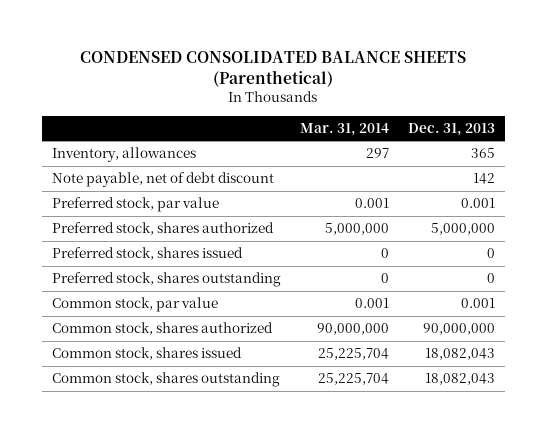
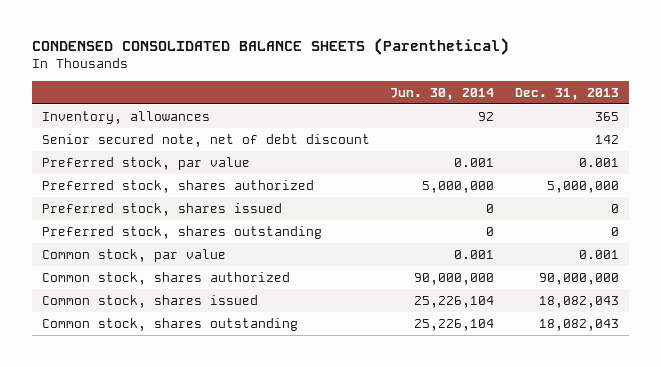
- | Mar. 31, 2014 | Dec. 31, 2013
+ | Jun. 30, 2014 | Dec. 31, 2013
- Note payable, net of debt discount | | 142
+ Senior secured note, net of debt discount | | 142

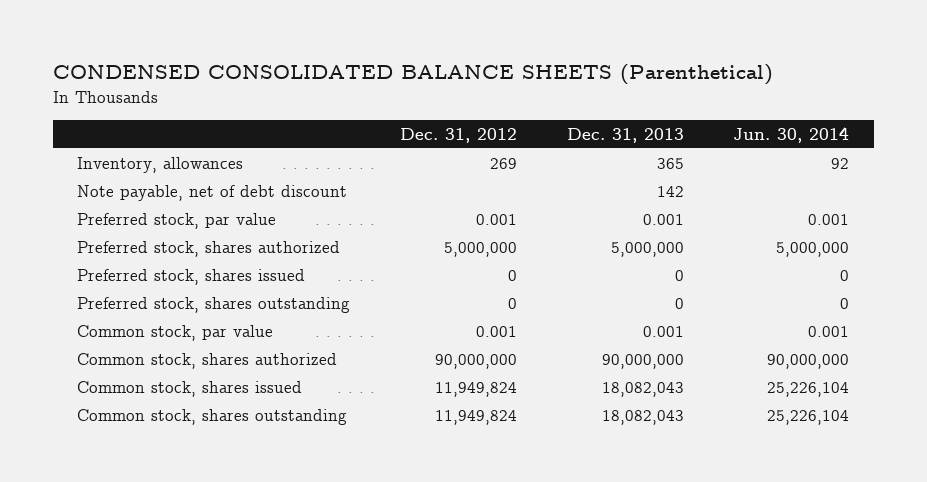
- | Jun. 30, 2014 | Dec. 31, 2013
+ | Dec. 31, 2012 | Dec. 31, 2013 | Jun. 30, 2014
- Senior secured note, net of debt discount | | 142
+ Note payable, net of debt discount | | 142 |

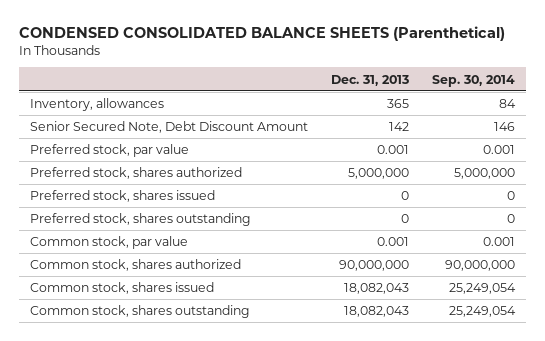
- | Dec. 31, 2012 | Dec. 31, 2013 | Jun. 30, 2014
+ | Dec. 31, 2013 | Sep. 30, 2014
- Note payable, net of debt discount | | 142 |
+ Senior Secured Note, Debt Discount Amount | 142 | 146

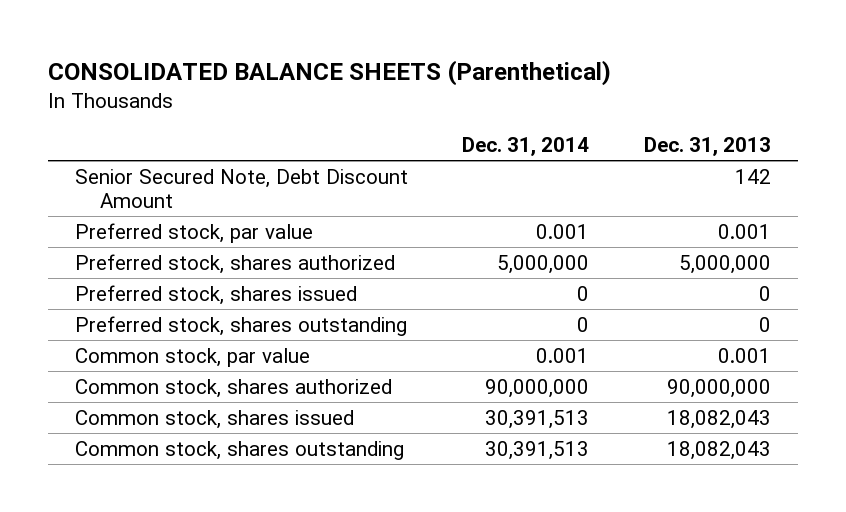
- CONDENSED CONSOLIDATED BALANCE SHEETS (Parenthetical)
+ CONSOLIDATED BALANCE SHEETS (Parenthetical)
- | Dec. 31, 2013 | Sep. 30, 2014
+ | Dec. 31, 2014 | Dec. 31, 2013
- Inventory, allowances | 365 | 84

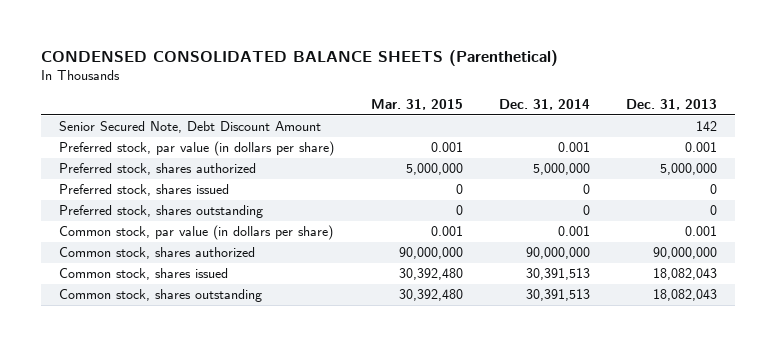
- CONSOLIDATED BALANCE SHEETS (Parenthetical)
+ CONDENSED CONSOLIDATED BALANCE SHEETS (Parenthetical)
- | Dec. 31, 2014 | Dec. 31, 2013
+ | Mar. 31, 2015 | Dec. 31, 2014 | Dec. 31, 2013
- Preferred stock, par value | 0.001 | 0.001
+ Preferred stock, par value (in dollars per share) | 0.001 | 0.001 | 0.001
- Common stock, par value | 0.001 | 0.001
+ Common stock, par value (in dollars per share) | 0.001 | 0.001 | 0.001

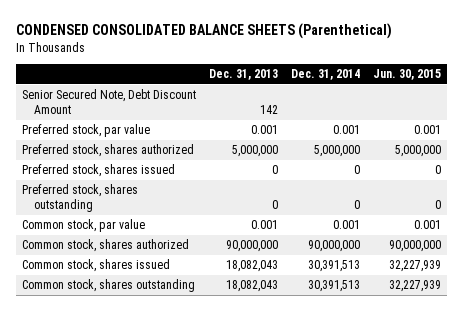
- | Mar. 31, 2015 | Dec. 31, 2014 | Dec. 31, 2013
+ | Dec. 31, 2013 | Dec. 31, 2014 | Jun. 30, 2015
- Preferred stock, par value (in dollars per share) | 0.001 | 0.001 | 0.001
+ Preferred stock, par value | 0.001 | 0.001 | 0.001
- Common stock, par value (in dollars per share) | 0.001 | 0.001 | 0.001
+ Common stock, par value | 0.001 | 0.001 | 0.001

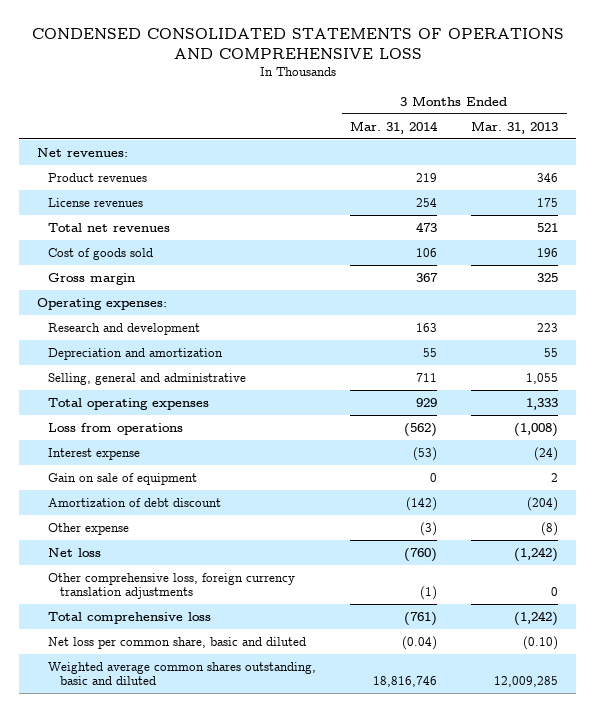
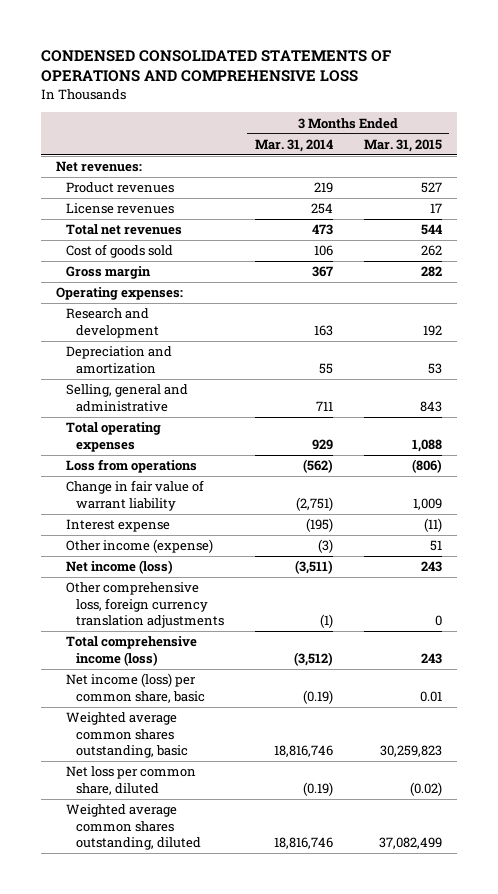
- | 3 Months Ended Mar. 31, 2014 | 3 Months Ended Mar. 31, 2013
+ | 3 Months Ended Mar. 31, 2014 | 3 Months Ended Mar. 31, 2015
- Interest expense | (53) | (24)
- Gain on sale of equipment | 0 | 2
- Amortization of debt discount | (142) | (204)
- Other expense | (3) | (8)
- Net loss | (760) | (1,242)
+ Change in fair value of warrant liability | (2,751) | 1,009
+ Interest expense | (195) | (11)
+ Other income (expense) | (3) | 51
+ Net income (loss) | (3,511) | 243
- Total comprehensive loss | (761) | (1,242)
- Net loss per common share, basic and diluted | (0.04) | (0.10)
- Weighted average common shares outstanding, basic and diluted | 18,816,746 | 12,009,285
+ Total comprehensive income (loss) | (3,512) | 243
+ Net income (loss) per common share, basic | (0.19) | 0.01
+ Weighted average common shares outstanding, basic | 18,816,746 | 30,259,823
+ Net loss per common share, diluted | (0.19) | (0.02)
+ Weighted average common shares outstanding, diluted | 18,816,746 | 37,082,499

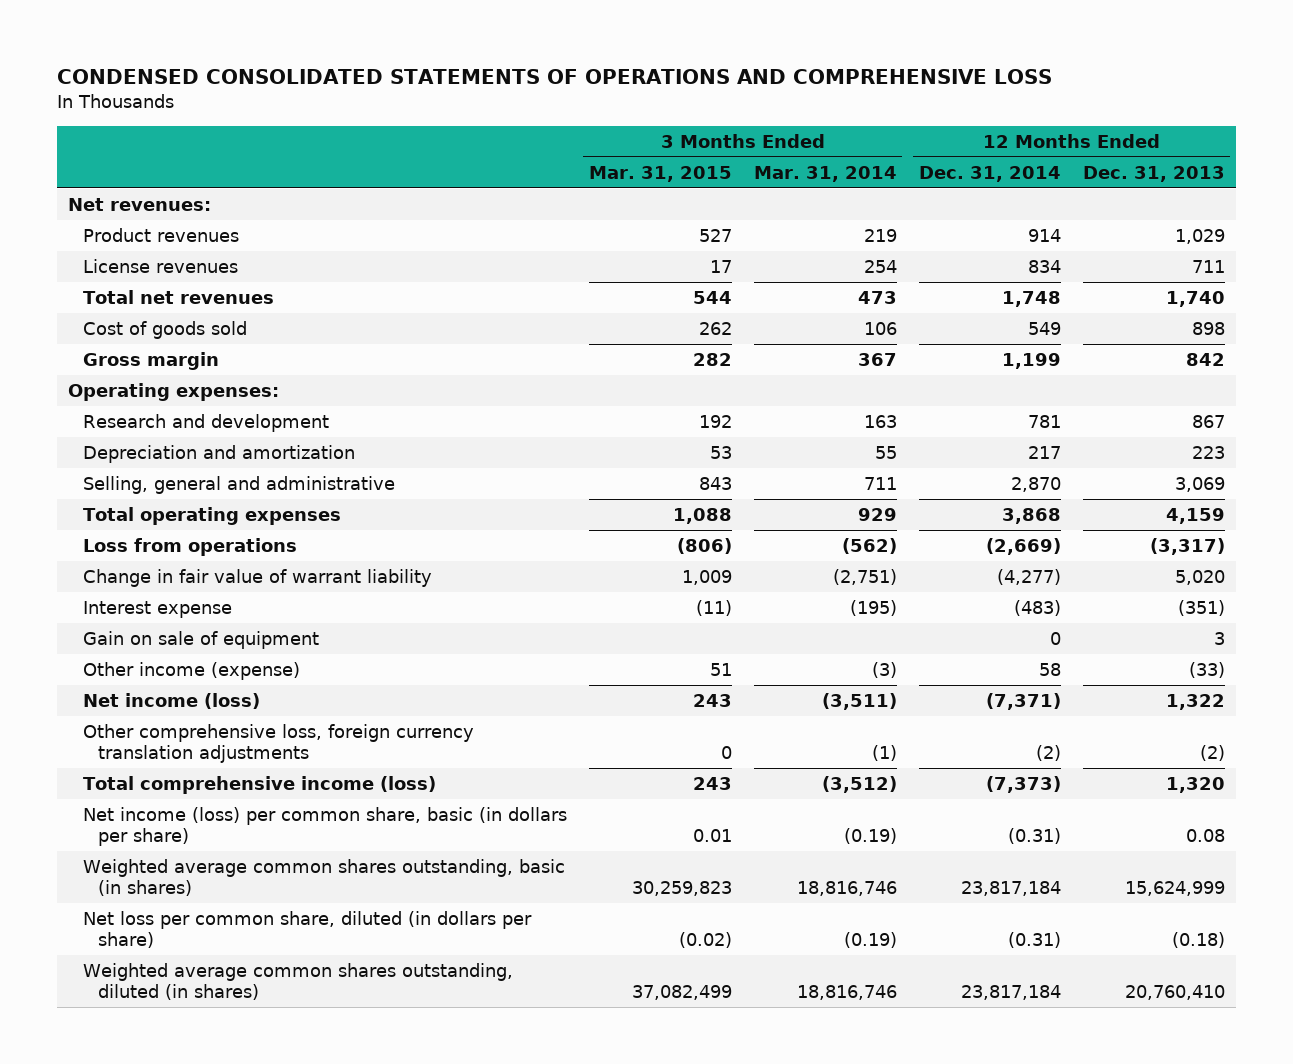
- | 3 Months Ended Mar. 31, 2014 | 3 Months Ended Mar. 31, 2015
+ | 3 Months Ended Mar. 31, 2015 | 3 Months Ended Mar. 31, 2014 | 12 Months Ended Dec. 31, 2014 | 12 Months Ended Dec. 31, 2013
+ Gain on sale of equipment | | | 0 | 3
- Net income (loss) per common share, basic | (0.19) | 0.01
- Weighted average common shares outstanding, basic | 18,816,746 | 30,259,823
- Net loss per common share, diluted | (0.19) | (0.02)
- Weighted average common shares outstanding, diluted | 18,816,746 | 37,082,499
+ Net income (loss) per common share, basic (in dollars per share) | 0.01 | (0.19) | (0.31) | 0.08
+ Weighted average common shares outstanding, basic (in shares) | 30,259,823 | 18,816,746 | 23,817,184 | 15,624,999
+ Net loss per common share, diluted (in dollars per share) | (0.02) | (0.19) | (0.31) | (0.18)
+ Weighted average common shares outstanding, diluted (in shares) | 37,082,499 | 18,816,746 | 23,817,184 | 20,760,410

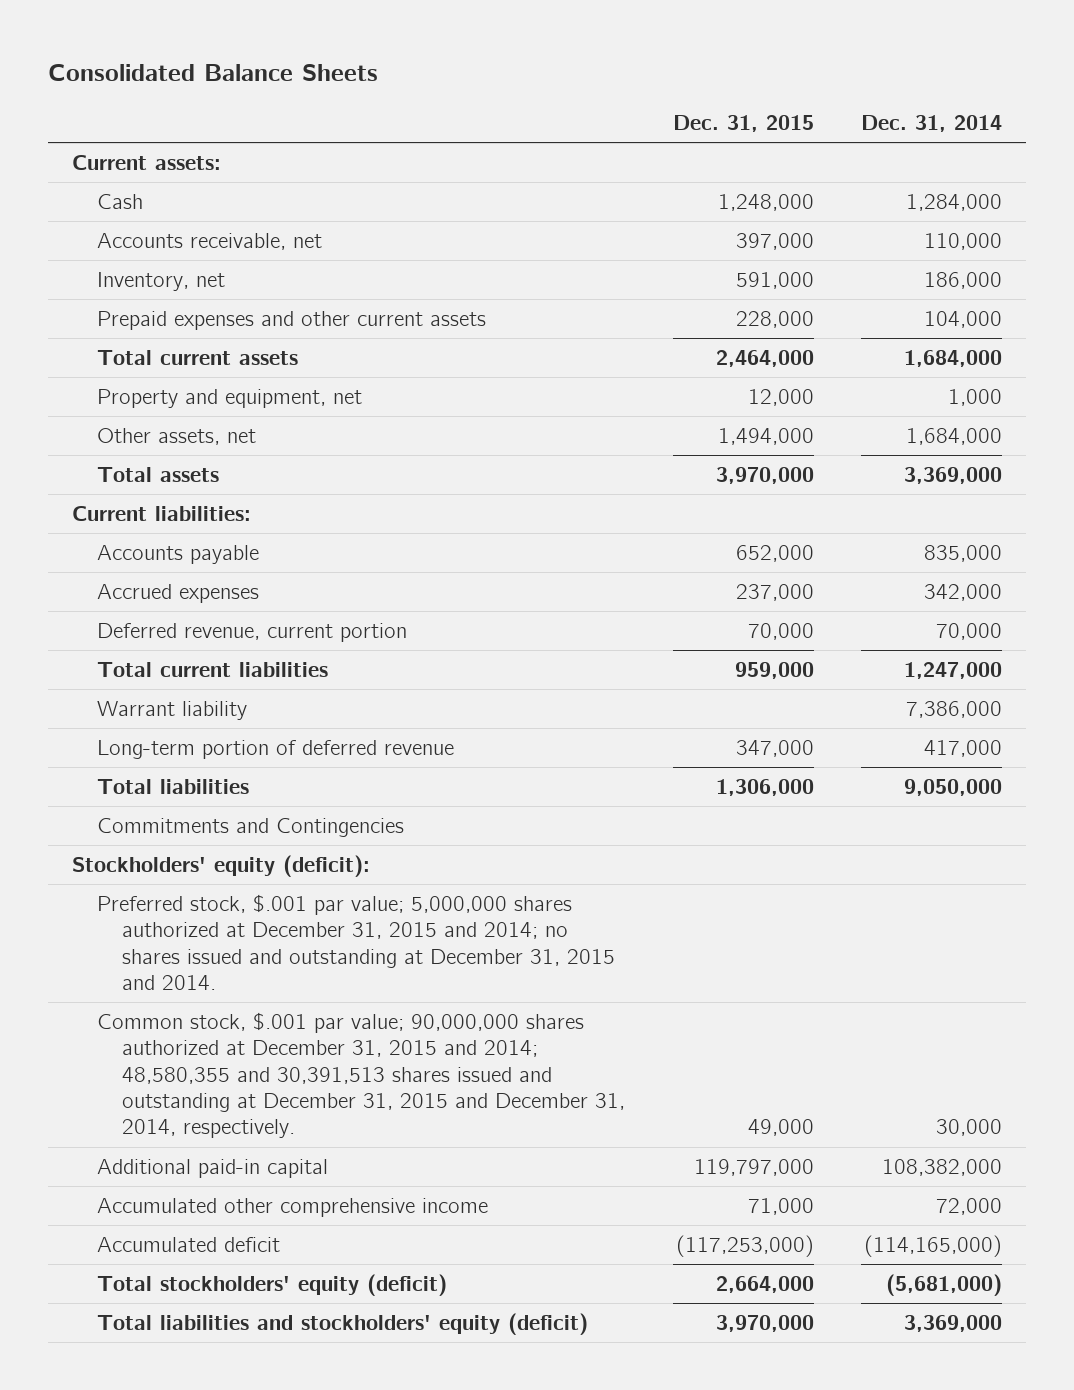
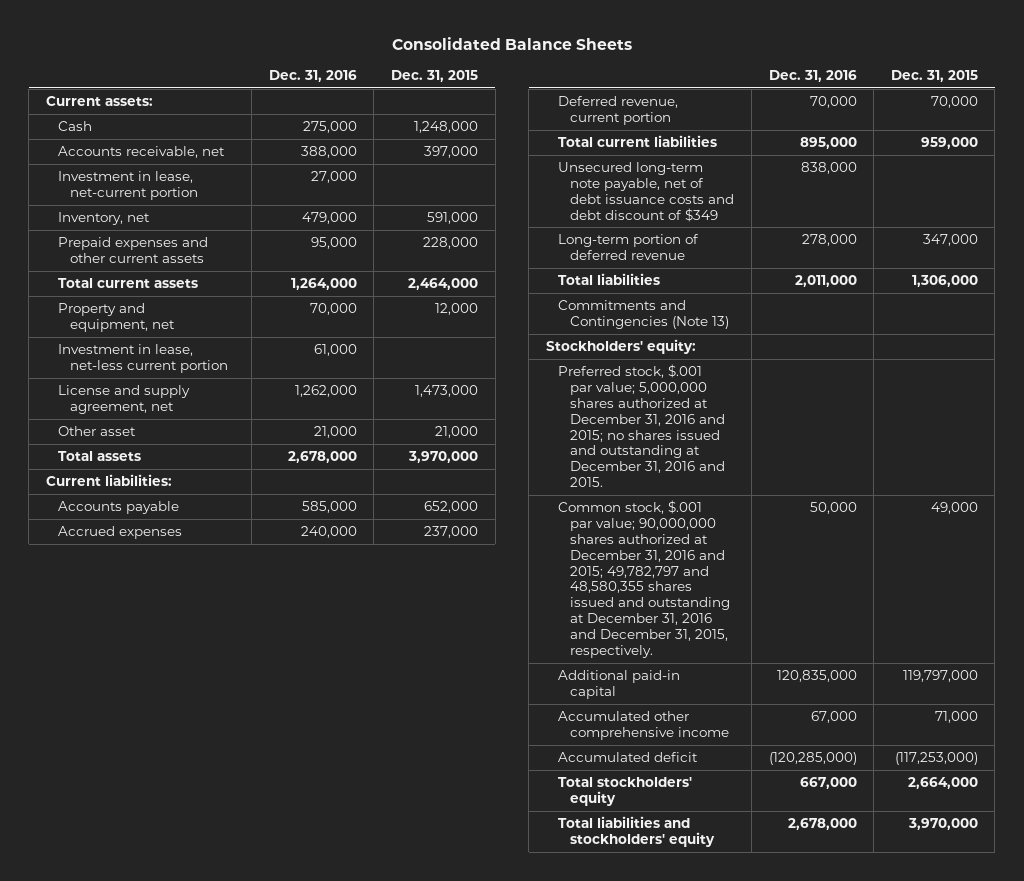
- | Dec. 31, 2015 | Dec. 31, 2014
+ | Dec. 31, 2016 | Dec. 31, 2015
+ Investment in lease, net-current portion | 27,000 |
- Other assets, net | 1,494,000 | 1,684,000
+ Investment in lease, net-less current portion | 61,000 |
+ License and supply agreement, net | 1,262,000 | 1,473,000
+ Other asset | 21,000 | 21,000
- Warrant liability | | 7,386,000
+ Unsecured long-term note payable, net of debt issuance costs and debt discount of $349 | 838,000 |
- Commitments and Contingencies
- Stockholders' equity (deficit):
- Preferred stock, $.001 par value; 5,000,000 shares authorized at December 31, 2015 and 2014; no shares issued and outstanding at December 31, 2015 and 2014.
- Common stock, $.001 par value; 90,000,000 shares authorized at December 31, 2015 and 2014; 48,580,355 and 30,391,513 shares issued and outstanding at December 31, 2015 and December 31, 2014, respectively. | 49,000 | 30,000
+ Commitments and Contingencies (Note 13)
+ Stockholders' equity:
+ Preferred stock, $.001 par value; 5,000,000 shares authorized at December 31, 2016 and 2015; no shares issued and outstanding at December 31, 2016 and 2015.
+ Common stock, $.001 par value; 90,000,000 shares authorized at December 31, 2016 and 2015; 49,782,797 and 48,580,355 shares issued and outstanding at December 31, 2016 and December 31, 2015, respectively. | 50,000 | 49,000
- Total stockholders' equity (deficit) | 2,664,000 | (5,681,000)
- Total liabilities and stockholders' equity (deficit) | 3,970,000 | 3,369,000
+ Total stockholders' equity | 667,000 | 2,664,000
+ Total liabilities and stockholders' equity | 2,678,000 | 3,970,000

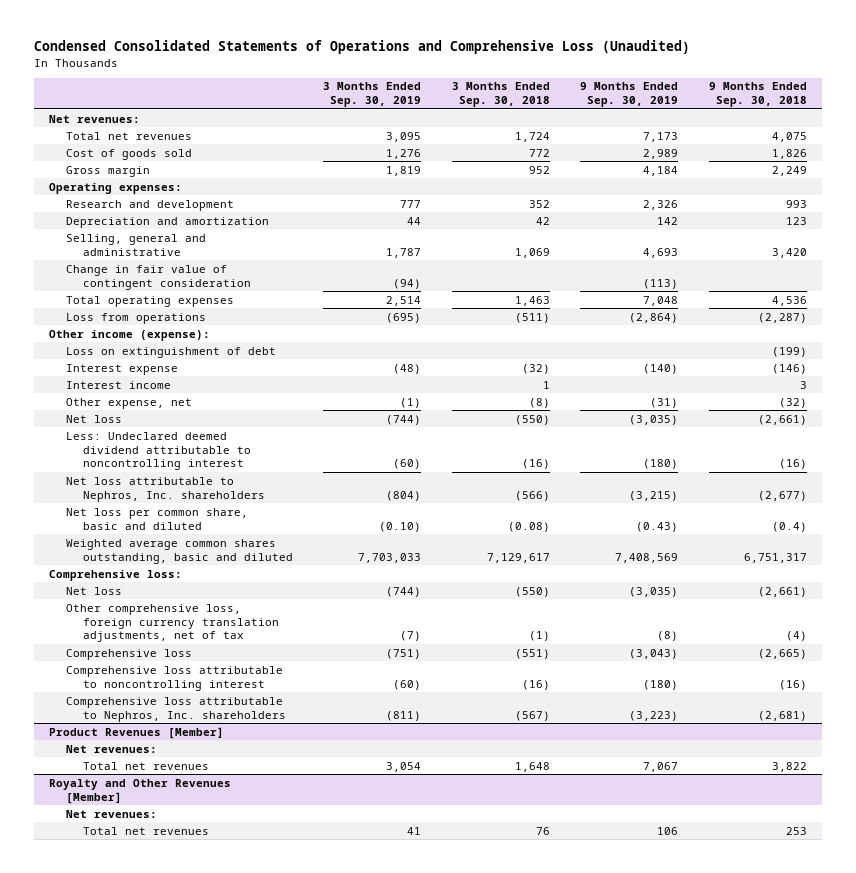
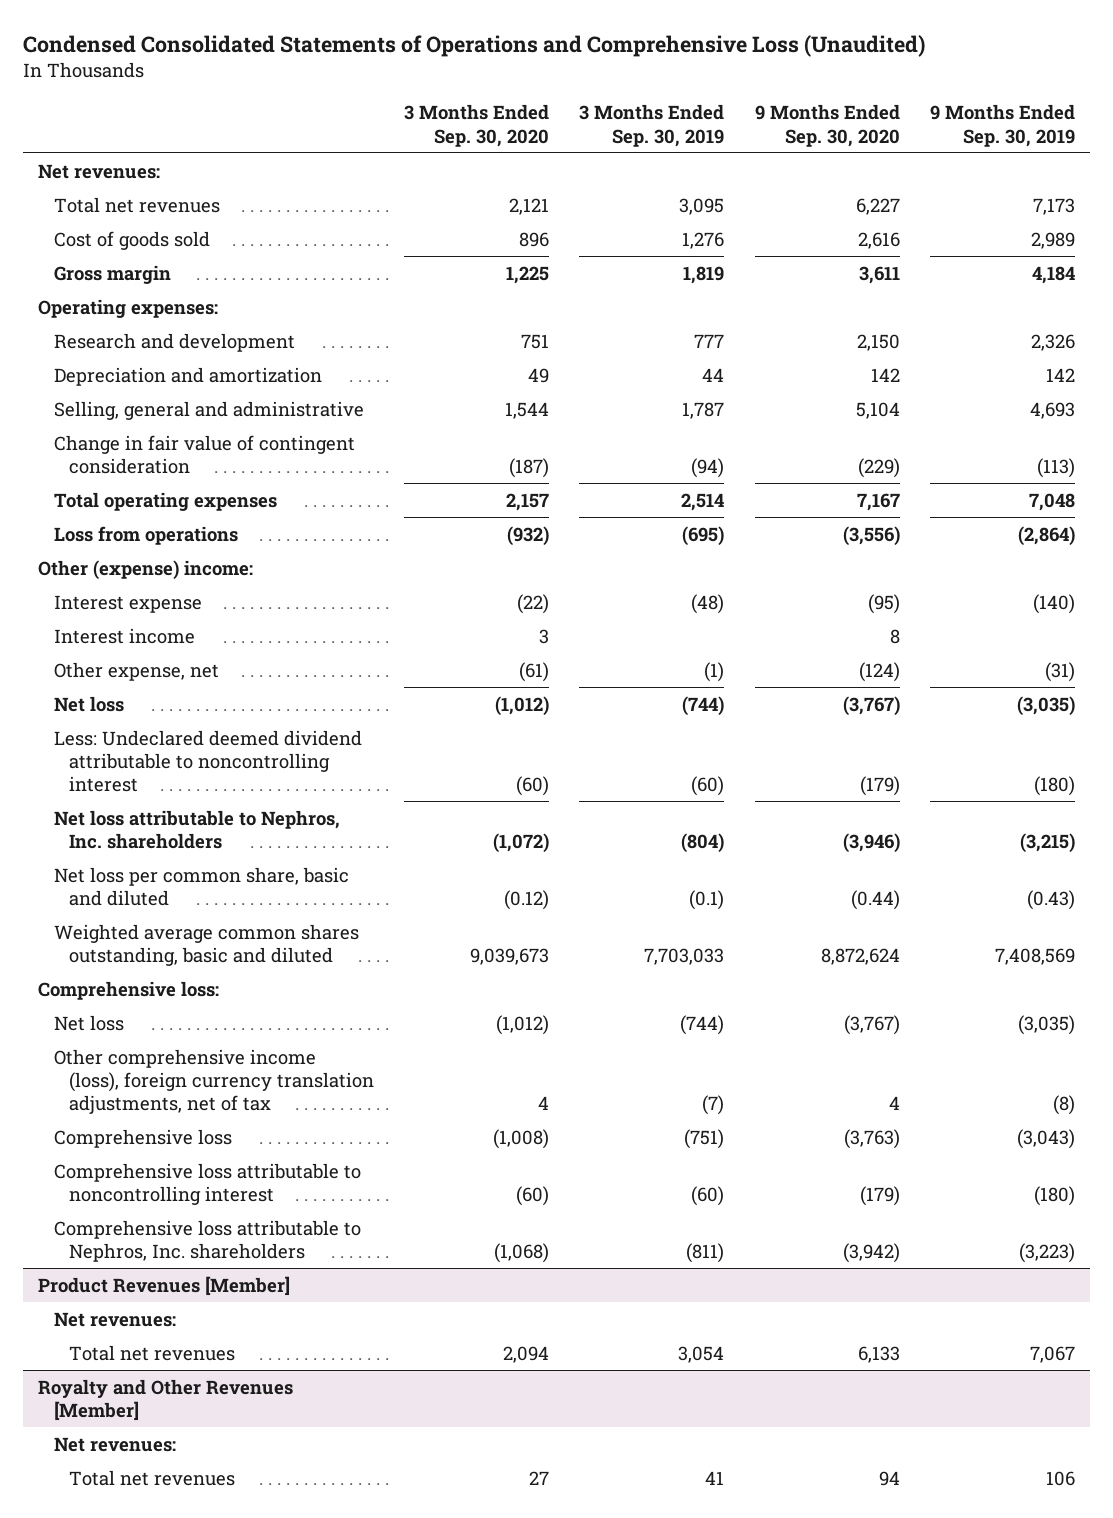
- | 3 Months Ended Sep. 30, 2019 | 3 Months Ended Sep. 30, 2018 | 9 Months Ended Sep. 30, 2019 | 9 Months Ended Sep. 30, 2018
+ | 3 Months Ended Sep. 30, 2020 | 3 Months Ended Sep. 30, 2019 | 9 Months Ended Sep. 30, 2020 | 9 Months Ended Sep. 30, 2019
- Other income (expense):
- Loss on extinguishment of debt | | | | (199)
+ Other (expense) income:
- Net loss per common share, basic and diluted | (0.10) | (0.08) | (0.43) | (0.4)
+ Net loss per common share, basic and diluted | (0.12) | (0.1) | (0.44) | (0.43)
- Other comprehensive loss, foreign currency translation adjustments, net of tax | (7) | (1) | (8) | (4)
+ Other comprehensive income (loss), foreign currency translation adjustments, net of tax | 4 | (7) | 4 | (8)

